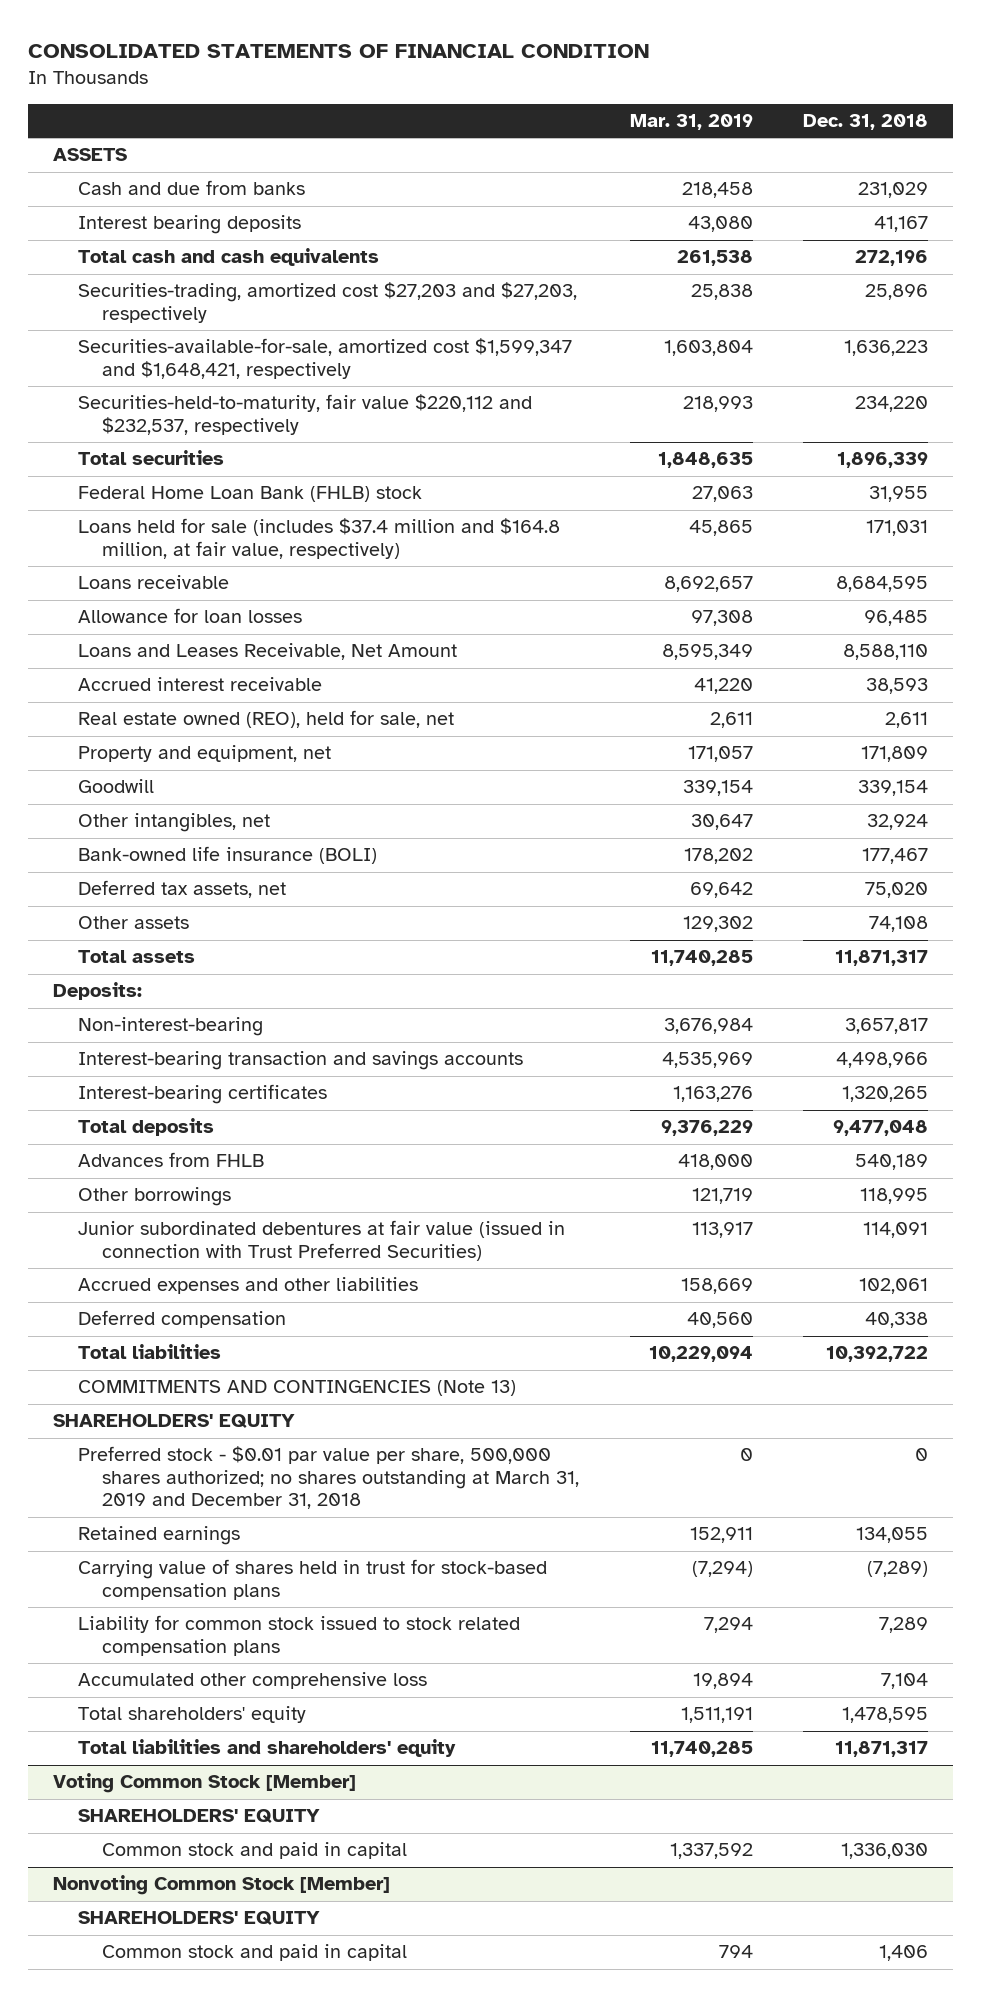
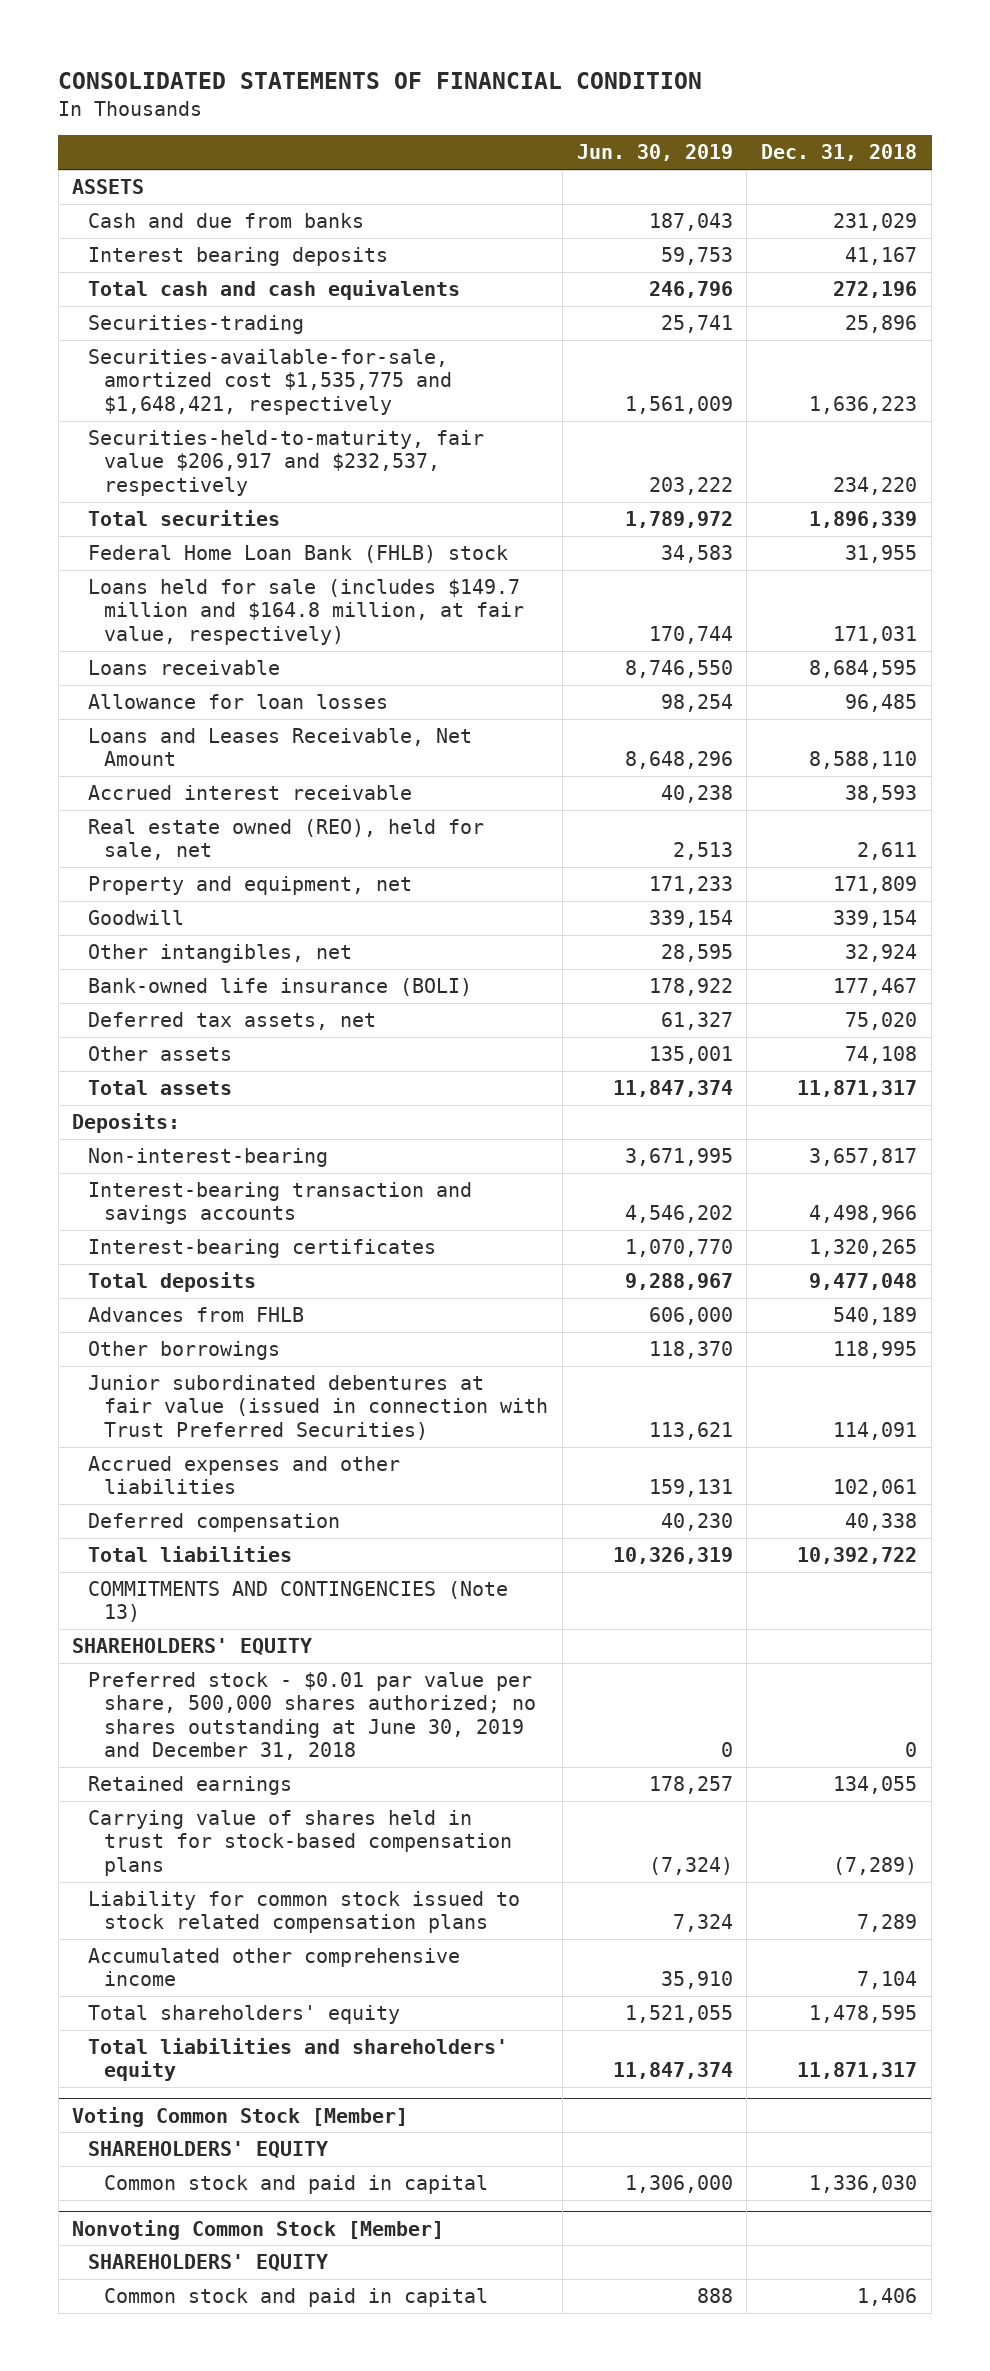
- | Mar. 31, 2019 | Dec. 31, 2018
+ | Jun. 30, 2019 | Dec. 31, 2018
- Securities-trading, amortized cost $27,203 and $27,203, respectively | 25,838 | 25,896
- Securities-available-for-sale, amortized cost $1,599,347 and $1,648,421, respectively | 1,603,804 | 1,636,223
- Securities-held-to-maturity, fair value $220,112 and $232,537, respectively | 218,993 | 234,220
+ Securities-trading | 25,741 | 25,896
+ Securities-available-for-sale, amortized cost $1,535,775 and $1,648,421, respectively | 1,561,009 | 1,636,223
+ Securities-held-to-maturity, fair value $206,917 and $232,537, respectively | 203,222 | 234,220
- Loans held for sale (includes $37.4 million and $164.8 million, at fair value, respectively) | 45,865 | 171,031
+ Loans held for sale (includes $149.7 million and $164.8 million, at fair value, respectively) | 170,744 | 171,031
- Preferred stock - $0.01 par value per share, 500,000 shares authorized; no shares outstanding at March 31, 2019 and December 31, 2018 | 0 | 0
+ Preferred stock - $0.01 par value per share, 500,000 shares authorized; no shares outstanding at June 30, 2019 and December 31, 2018 | 0 | 0
- Accumulated other comprehensive loss | 19,894 | 7,104
+ Accumulated other comprehensive income | 35,910 | 7,104

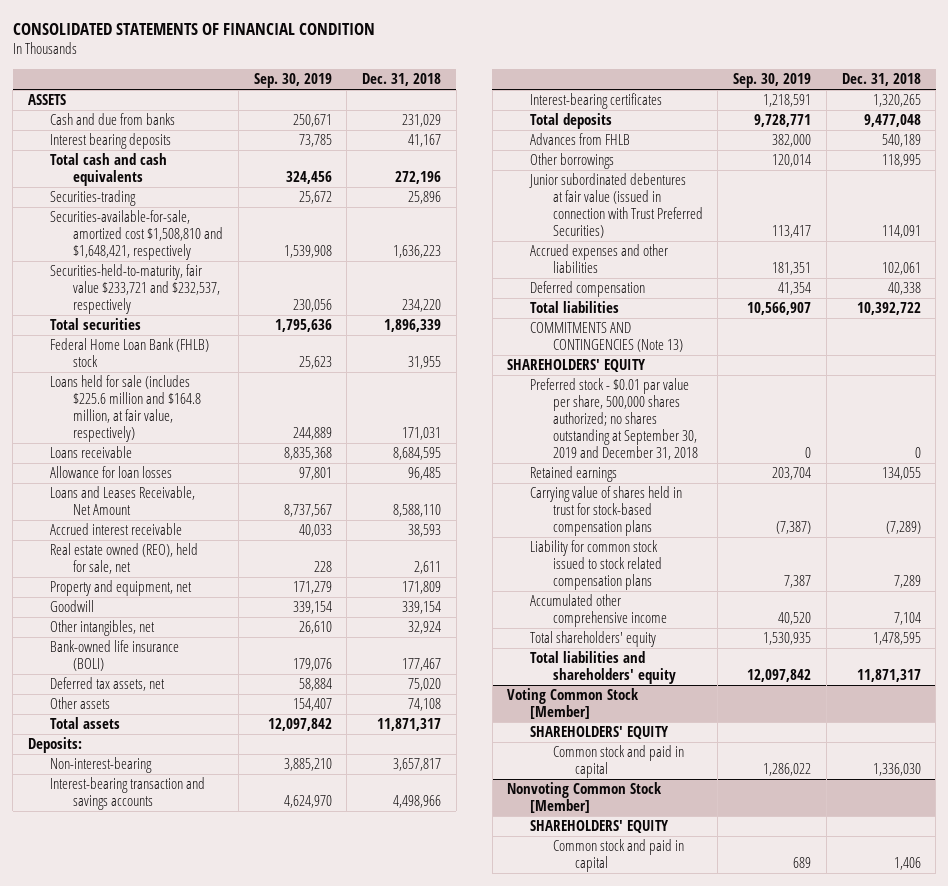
- | Jun. 30, 2019 | Dec. 31, 2018
+ | Sep. 30, 2019 | Dec. 31, 2018
- Securities-available-for-sale, amortized cost $1,535,775 and $1,648,421, respectively | 1,561,009 | 1,636,223
- Securities-held-to-maturity, fair value $206,917 and $232,537, respectively | 203,222 | 234,220
+ Securities-available-for-sale, amortized cost $1,508,810 and $1,648,421, respectively | 1,539,908 | 1,636,223
+ Securities-held-to-maturity, fair value $233,721 and $232,537, respectively | 230,056 | 234,220
- Loans held for sale (includes $149.7 million and $164.8 million, at fair value, respectively) | 170,744 | 171,031
+ Loans held for sale (includes $225.6 million and $164.8 million, at fair value, respectively) | 244,889 | 171,031
- Preferred stock - $0.01 par value per share, 500,000 shares authorized; no shares outstanding at June 30, 2019 and December 31, 2018 | 0 | 0
+ Preferred stock - $0.01 par value per share, 500,000 shares authorized; no shares outstanding at September 30, 2019 and December 31, 2018 | 0 | 0

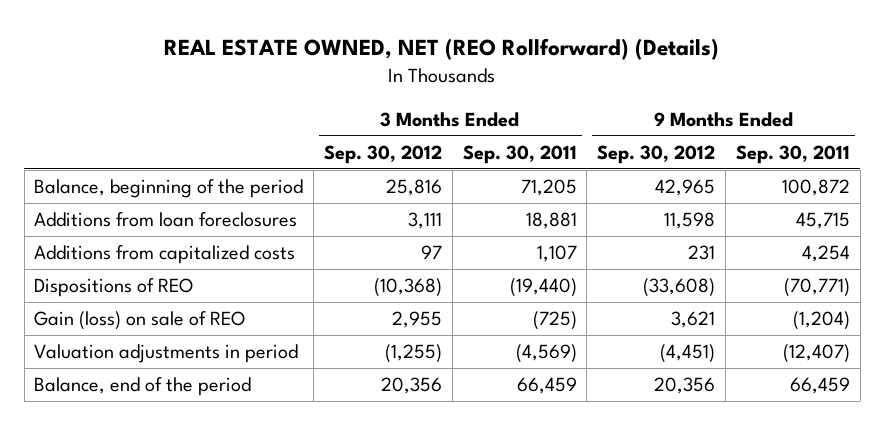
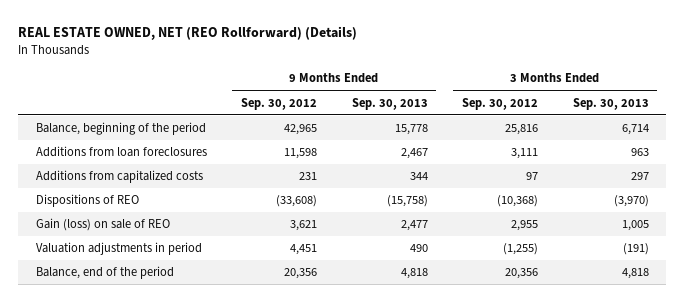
- | 3 Months Ended Sep. 30, 2012 | 3 Months Ended Sep. 30, 2011 | 9 Months Ended Sep. 30, 2012 | 9 Months Ended Sep. 30, 2011
+ | 9 Months Ended Sep. 30, 2012 | 9 Months Ended Sep. 30, 2013 | 3 Months Ended Sep. 30, 2012 | 3 Months Ended Sep. 30, 2013
- Valuation adjustments in period | (1,255) | (4,569) | (4,451) | (12,407)
+ Valuation adjustments in period | 4,451 | 490 | (1,255) | (191)

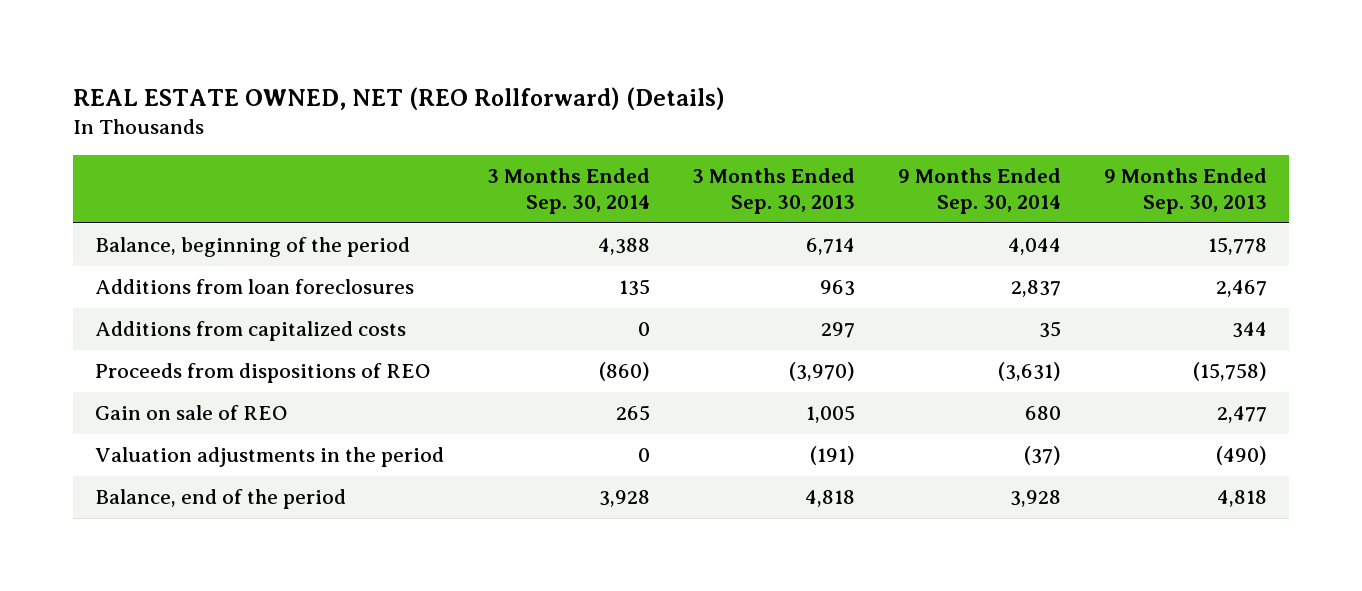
- | 9 Months Ended Sep. 30, 2012 | 9 Months Ended Sep. 30, 2013 | 3 Months Ended Sep. 30, 2012 | 3 Months Ended Sep. 30, 2013
+ | 3 Months Ended Sep. 30, 2014 | 3 Months Ended Sep. 30, 2013 | 9 Months Ended Sep. 30, 2014 | 9 Months Ended Sep. 30, 2013
- Dispositions of REO | (33,608) | (15,758) | (10,368) | (3,970)
- Gain (loss) on sale of REO | 3,621 | 2,477 | 2,955 | 1,005
- Valuation adjustments in period | 4,451 | 490 | (1,255) | (191)
+ Proceeds from dispositions of REO | (860) | (3,970) | (3,631) | (15,758)
+ Gain on sale of REO | 265 | 1,005 | 680 | 2,477
+ Valuation adjustments in the period | 0 | (191) | (37) | (490)

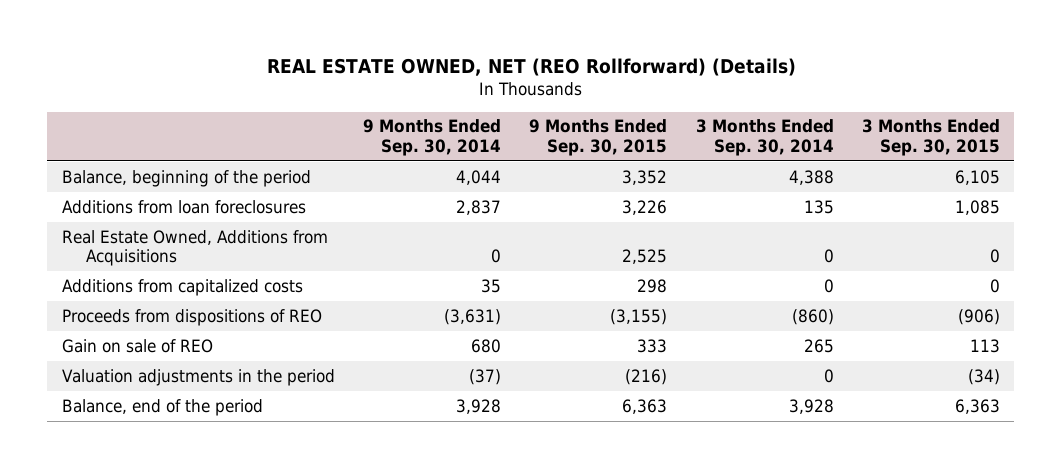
- | 3 Months Ended Sep. 30, 2014 | 3 Months Ended Sep. 30, 2013 | 9 Months Ended Sep. 30, 2014 | 9 Months Ended Sep. 30, 2013
+ | 9 Months Ended Sep. 30, 2014 | 9 Months Ended Sep. 30, 2015 | 3 Months Ended Sep. 30, 2014 | 3 Months Ended Sep. 30, 2015
+ Real Estate Owned, Additions from Acquisitions | 0 | 2,525 | 0 | 0

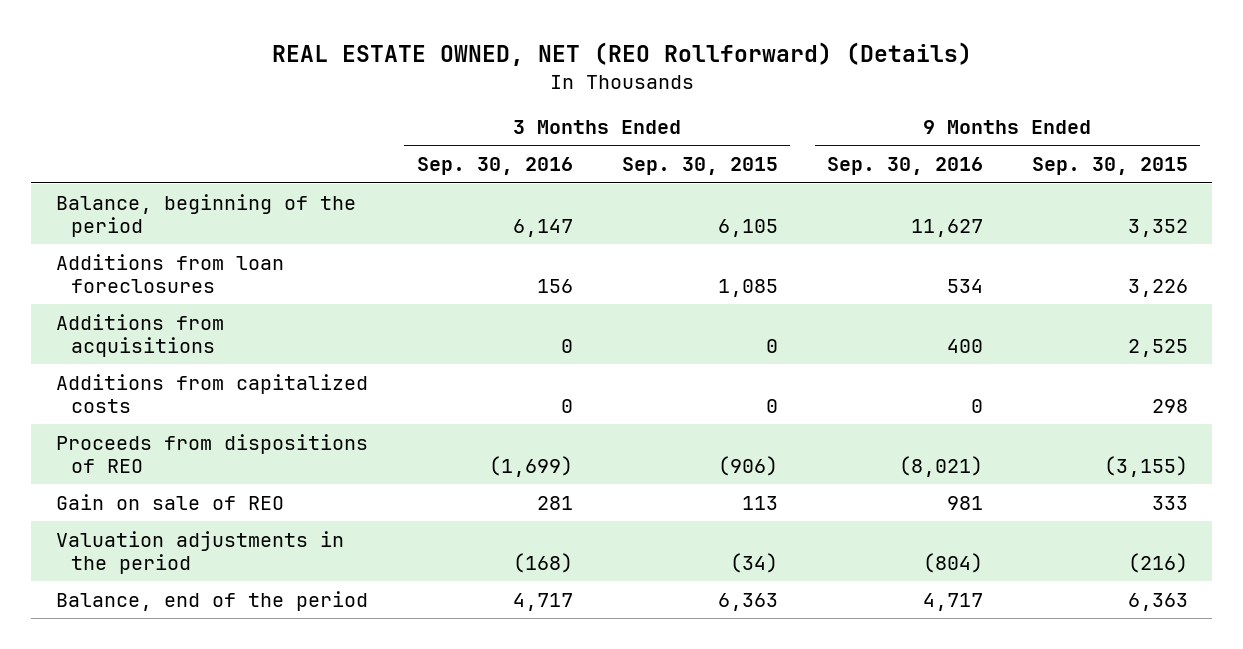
- | 9 Months Ended Sep. 30, 2014 | 9 Months Ended Sep. 30, 2015 | 3 Months Ended Sep. 30, 2014 | 3 Months Ended Sep. 30, 2015
+ | 3 Months Ended Sep. 30, 2016 | 3 Months Ended Sep. 30, 2015 | 9 Months Ended Sep. 30, 2016 | 9 Months Ended Sep. 30, 2015
- Real Estate Owned, Additions from Acquisitions | 0 | 2,525 | 0 | 0
+ Additions from acquisitions | 0 | 0 | 400 | 2,525

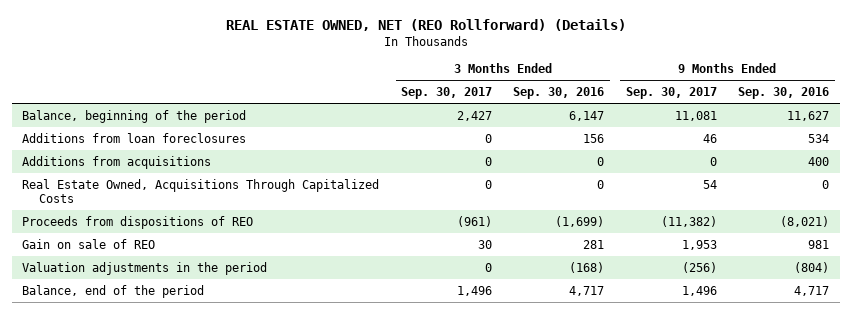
- | 3 Months Ended Sep. 30, 2016 | 3 Months Ended Sep. 30, 2015 | 9 Months Ended Sep. 30, 2016 | 9 Months Ended Sep. 30, 2015
+ | 3 Months Ended Sep. 30, 2017 | 3 Months Ended Sep. 30, 2016 | 9 Months Ended Sep. 30, 2017 | 9 Months Ended Sep. 30, 2016
- Additions from capitalized costs | 0 | 0 | 0 | 298
+ Real Estate Owned, Acquisitions Through Capitalized Costs | 0 | 0 | 54 | 0

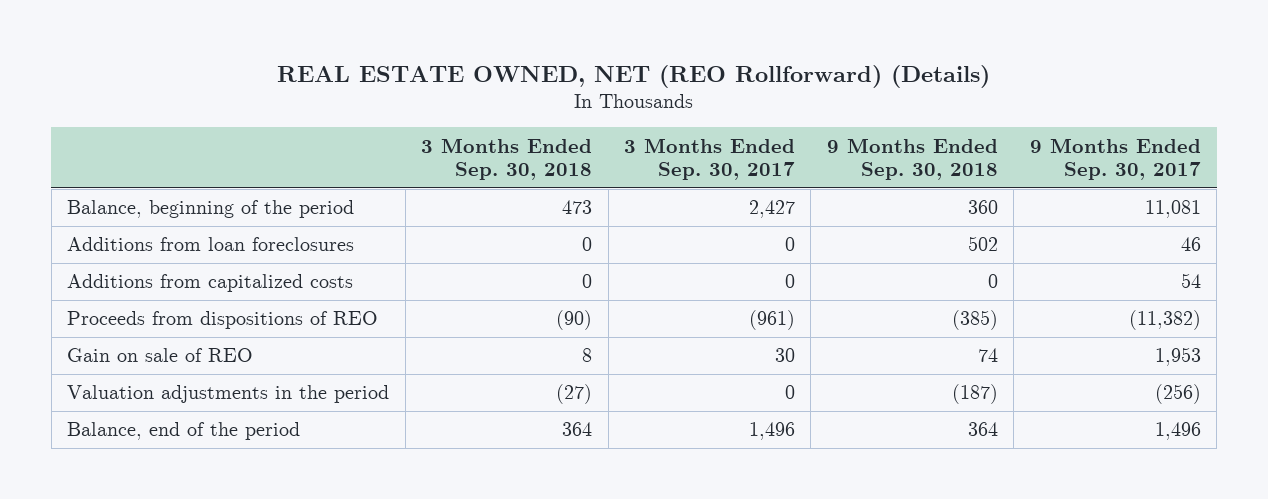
- | 3 Months Ended Sep. 30, 2017 | 3 Months Ended Sep. 30, 2016 | 9 Months Ended Sep. 30, 2017 | 9 Months Ended Sep. 30, 2016
+ | 3 Months Ended Sep. 30, 2018 | 3 Months Ended Sep. 30, 2017 | 9 Months Ended Sep. 30, 2018 | 9 Months Ended Sep. 30, 2017
- Additions from acquisitions | 0 | 0 | 0 | 400
- Real Estate Owned, Acquisitions Through Capitalized Costs | 0 | 0 | 54 | 0
+ Additions from capitalized costs | 0 | 0 | 0 | 54

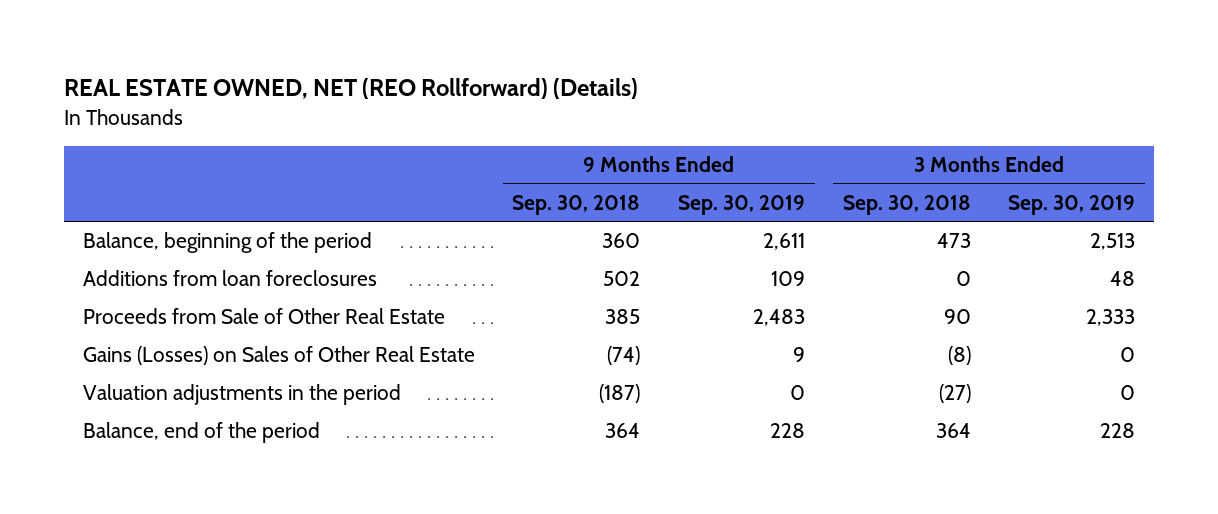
- | 3 Months Ended Sep. 30, 2018 | 3 Months Ended Sep. 30, 2017 | 9 Months Ended Sep. 30, 2018 | 9 Months Ended Sep. 30, 2017
+ | 9 Months Ended Sep. 30, 2018 | 9 Months Ended Sep. 30, 2019 | 3 Months Ended Sep. 30, 2018 | 3 Months Ended Sep. 30, 2019
- Additions from capitalized costs | 0 | 0 | 0 | 54
- Proceeds from dispositions of REO | (90) | (961) | (385) | (11,382)
- Gain on sale of REO | 8 | 30 | 74 | 1,953
+ Proceeds from Sale of Other Real Estate | 385 | 2,483 | 90 | 2,333
+ Gains (Losses) on Sales of Other Real Estate | (74) | 9 | (8) | 0

